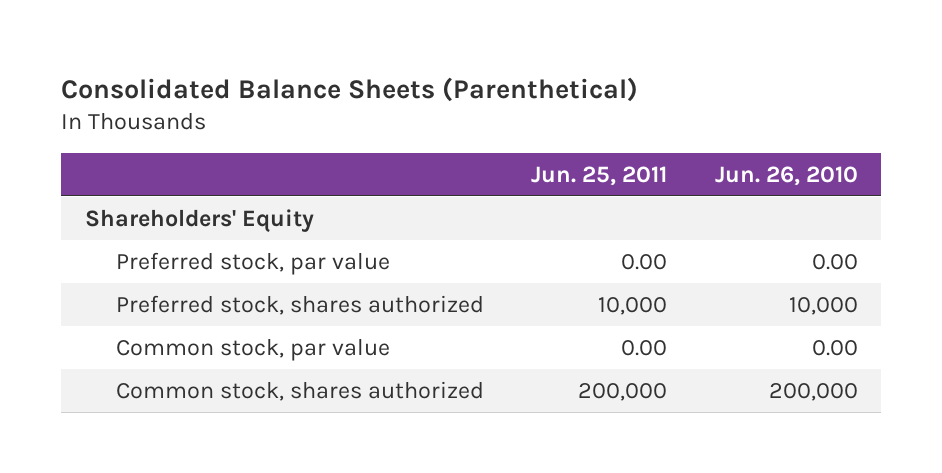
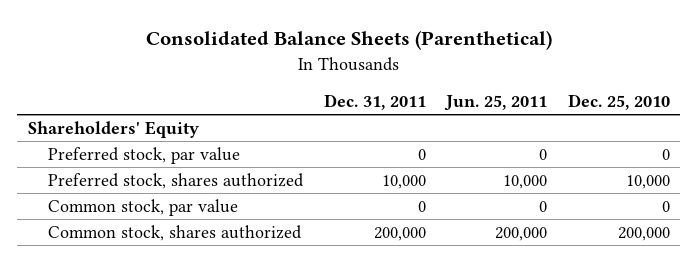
- | Jun. 25, 2011 | Jun. 26, 2010
+ | Dec. 31, 2011 | Jun. 25, 2011 | Dec. 25, 2010
- Preferred stock, par value | 0.00 | 0.00
+ Preferred stock, par value | 0 | 0 | 0
- Common stock, par value | 0.00 | 0.00
+ Common stock, par value | 0 | 0 | 0

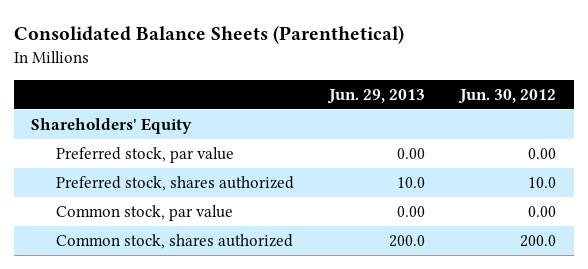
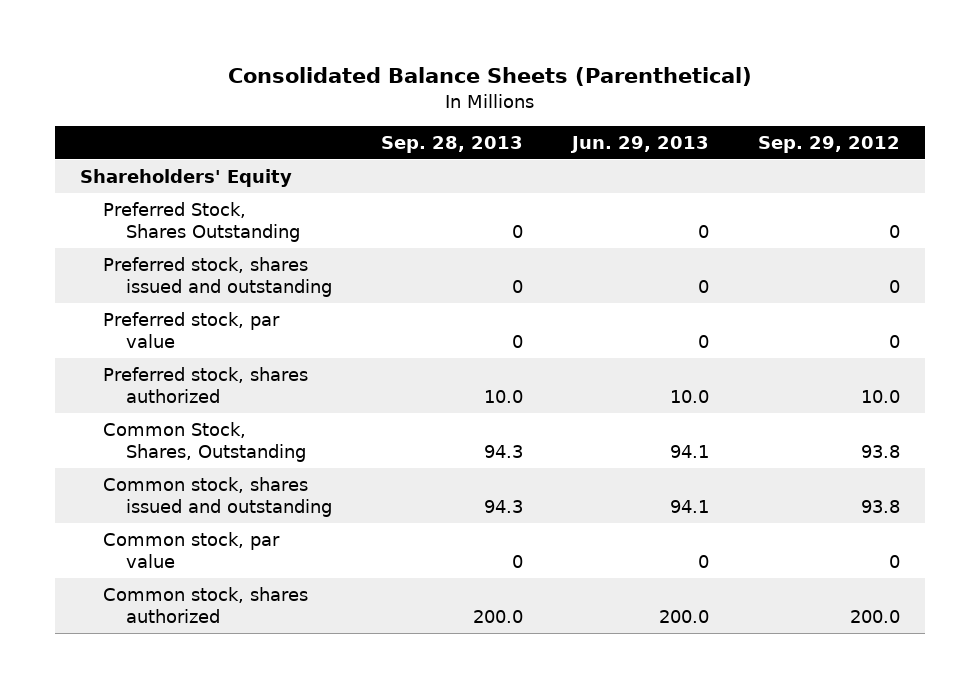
- | Jun. 29, 2013 | Jun. 30, 2012
+ | Sep. 28, 2013 | Jun. 29, 2013 | Sep. 29, 2012
- Preferred stock, par value | 0.00 | 0.00
+ Preferred Stock, Shares Outstanding | 0 | 0 | 0
+ Preferred stock, shares issued and outstanding | 0 | 0 | 0
+ Preferred stock, par value | 0 | 0 | 0
- Common stock, par value | 0.00 | 0.00
+ Common Stock, Shares, Outstanding | 94.3 | 94.1 | 93.8
+ Common stock, shares issued and outstanding | 94.3 | 94.1 | 93.8
+ Common stock, par value | 0 | 0 | 0

